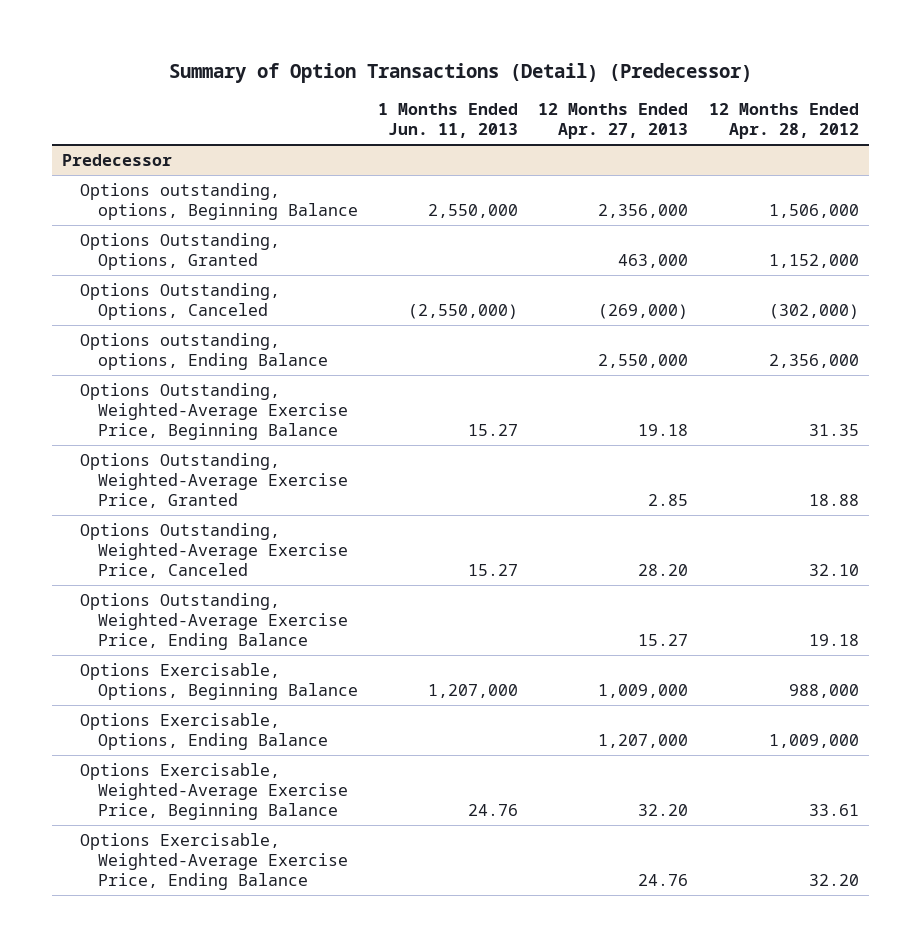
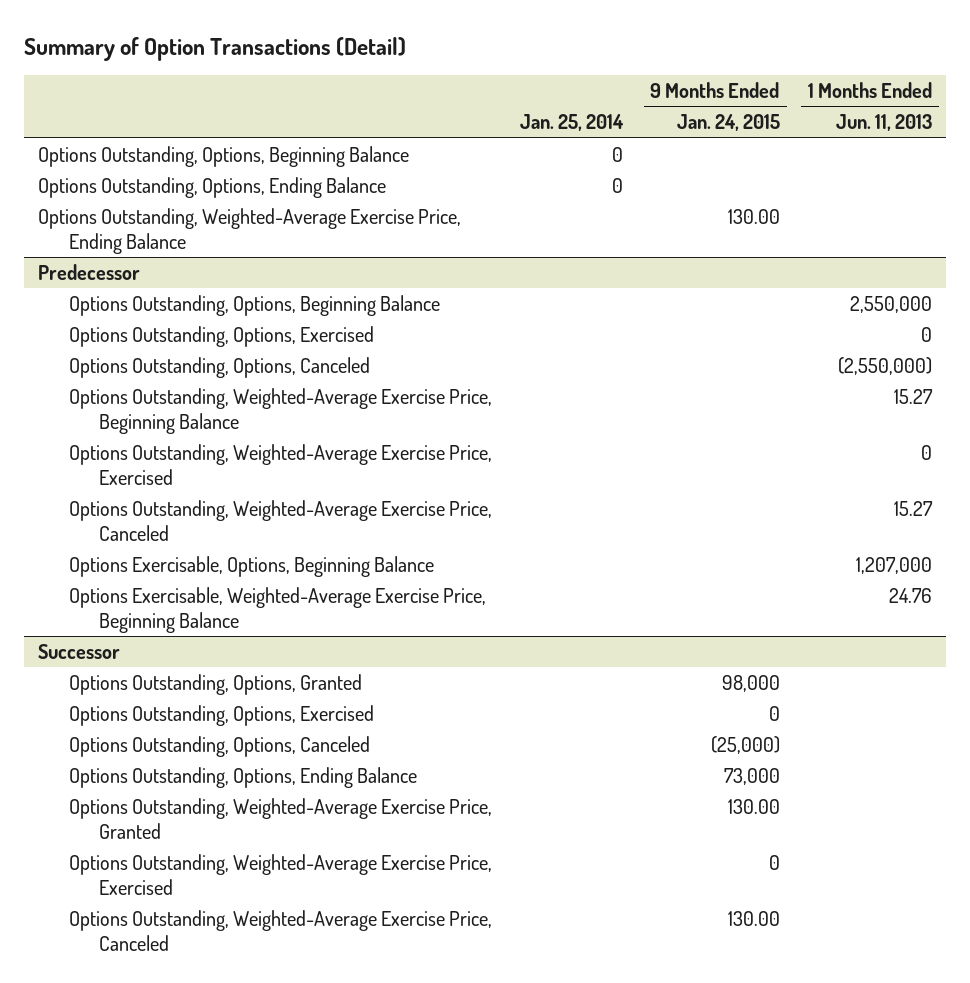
- Summary of Option Transactions (Detail) (Predecessor)
+ Summary of Option Transactions (Detail)
- | 1 Months Ended Jun. 11, 2013 | 12 Months Ended Apr. 27, 2013 | 12 Months Ended Apr. 28, 2012
+ | Jan. 25, 2014 | 9 Months Ended Jan. 24, 2015 | 1 Months Ended Jun. 11, 2013
+ Options Outstanding, Options, Beginning Balance | 0 | |
+ Options Outstanding, Options, Ending Balance | 0 | |
+ Options Outstanding, Weighted-Average Exercise Price, Ending Balance | | 130.00 |
@ Predecessor
- Options outstanding, options, Beginning Balance | 2,550,000 | 2,356,000 | 1,506,000
- Options Outstanding, Options, Granted | | 463,000 | 1,152,000
+ Options Outstanding, Options, Beginning Balance | | | 2,550,000
+ Options Outstanding, Options, Exercised | | | 0
- Options outstanding, options, Ending Balance | | 2,550,000 | 2,356,000
- Options Outstanding, Weighted-Average Exercise Price, Granted | | 2.85 | 18.88
+ Options Outstanding, Weighted-Average Exercise Price, Exercised | | | 0
- Options Outstanding, Weighted-Average Exercise Price, Ending Balance | | 15.27 | 19.18
- Options Exercisable, Options, Ending Balance | | 1,207,000 | 1,009,000
- Options Exercisable, Weighted-Average Exercise Price, Ending Balance | | 24.76 | 32.20
+ Successor
+ Options Outstanding, Options, Granted | | 98,000 |
+ Options Outstanding, Options, Exercised | | 0 |
+ Options Outstanding, Options, Canceled | | (25,000) |
+ Options Outstanding, Options, Ending Balance | | 73,000 |
+ Options Outstanding, Weighted-Average Exercise Price, Granted | | 130.00 |
+ Options Outstanding, Weighted-Average Exercise Price, Exercised | | 0 |
+ Options Outstanding, Weighted-Average Exercise Price, Canceled | | 130.00 |

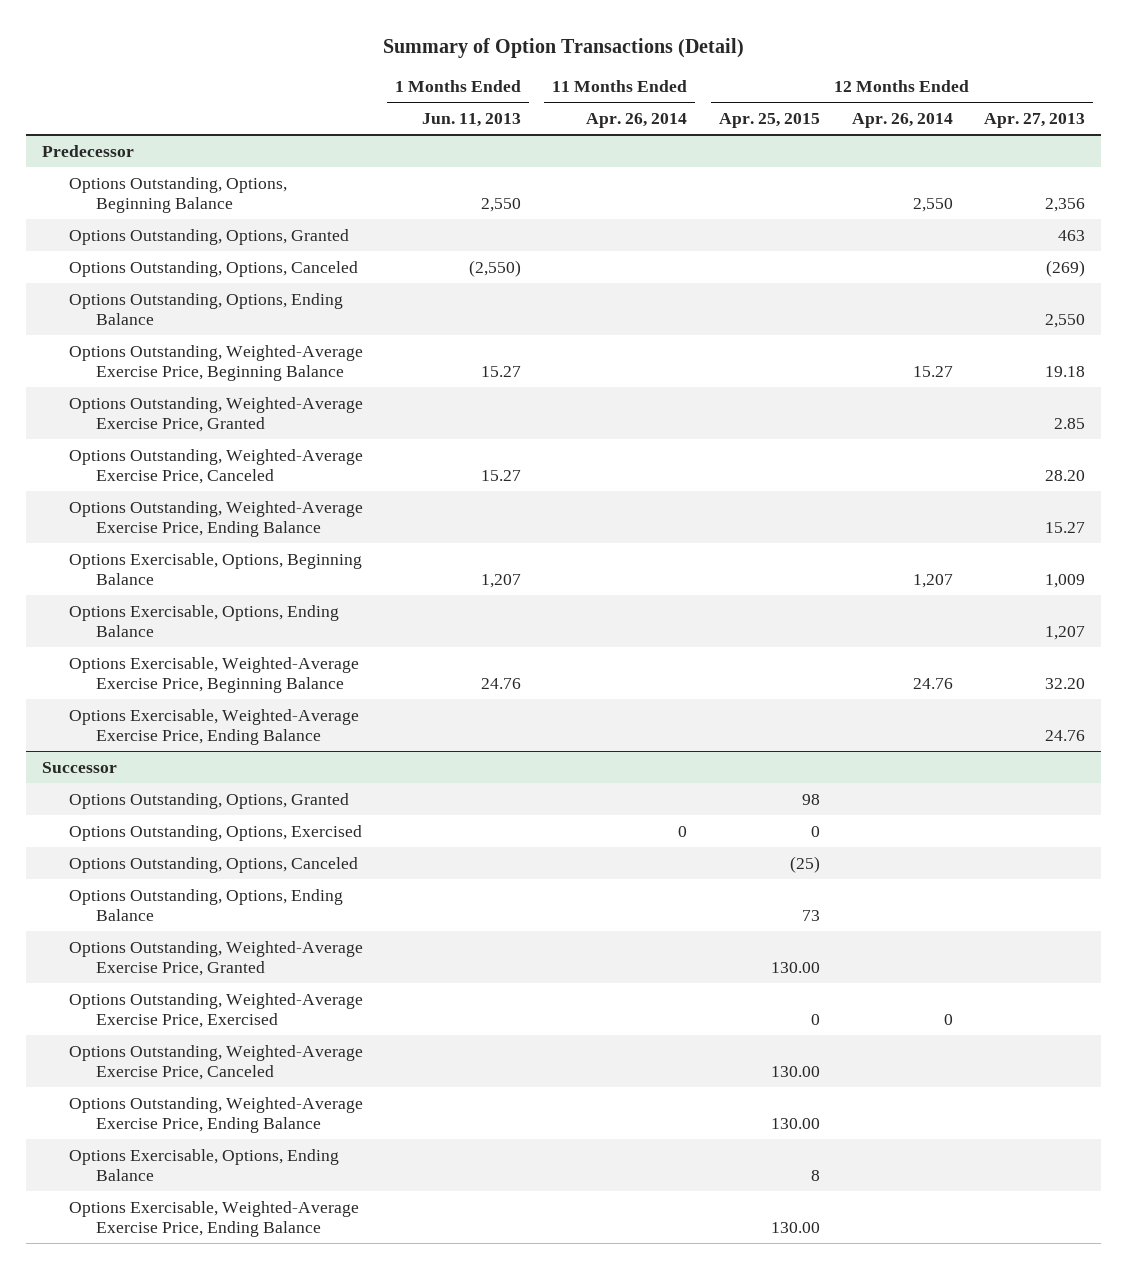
- | Jan. 25, 2014 | 9 Months Ended Jan. 24, 2015 | 1 Months Ended Jun. 11, 2013
+ | 1 Months Ended Jun. 11, 2013 | 11 Months Ended Apr. 26, 2014 | 12 Months Ended Apr. 25, 2015 | 12 Months Ended Apr. 26, 2014 | 12 Months Ended Apr. 27, 2013
- Options Outstanding, Options, Beginning Balance | 0 | |
- Options Outstanding, Options, Ending Balance | 0 | |
- Options Outstanding, Weighted-Average Exercise Price, Ending Balance | | 130.00 |
@ Predecessor
- Options Outstanding, Options, Beginning Balance | | | 2,550,000
- Options Outstanding, Options, Exercised | | | 0
- Options Outstanding, Options, Canceled | | | (2,550,000)
+ Options Outstanding, Options, Beginning Balance | 2,550 | | | 2,550 | 2,356
+ Options Outstanding, Options, Granted | | | | | 463
+ Options Outstanding, Options, Canceled | (2,550) | | | | (269)
+ Options Outstanding, Options, Ending Balance | | | | | 2,550
- Options Outstanding, Weighted-Average Exercise Price, Exercised | | | 0
+ Options Outstanding, Weighted-Average Exercise Price, Granted | | | | | 2.85
- Options Exercisable, Options, Beginning Balance | | | 1,207,000
+ Options Outstanding, Weighted-Average Exercise Price, Ending Balance | | | | | 15.27
+ Options Exercisable, Options, Beginning Balance | 1,207 | | | 1,207 | 1,009
+ Options Exercisable, Options, Ending Balance | | | | | 1,207
+ Options Exercisable, Weighted-Average Exercise Price, Ending Balance | | | | | 24.76
@ Successor
+ Options Outstanding, Weighted-Average Exercise Price, Ending Balance | | | 130.00 | |
+ Options Exercisable, Options, Ending Balance | | | 8 | |
+ Options Exercisable, Weighted-Average Exercise Price, Ending Balance | | | 130.00 | |

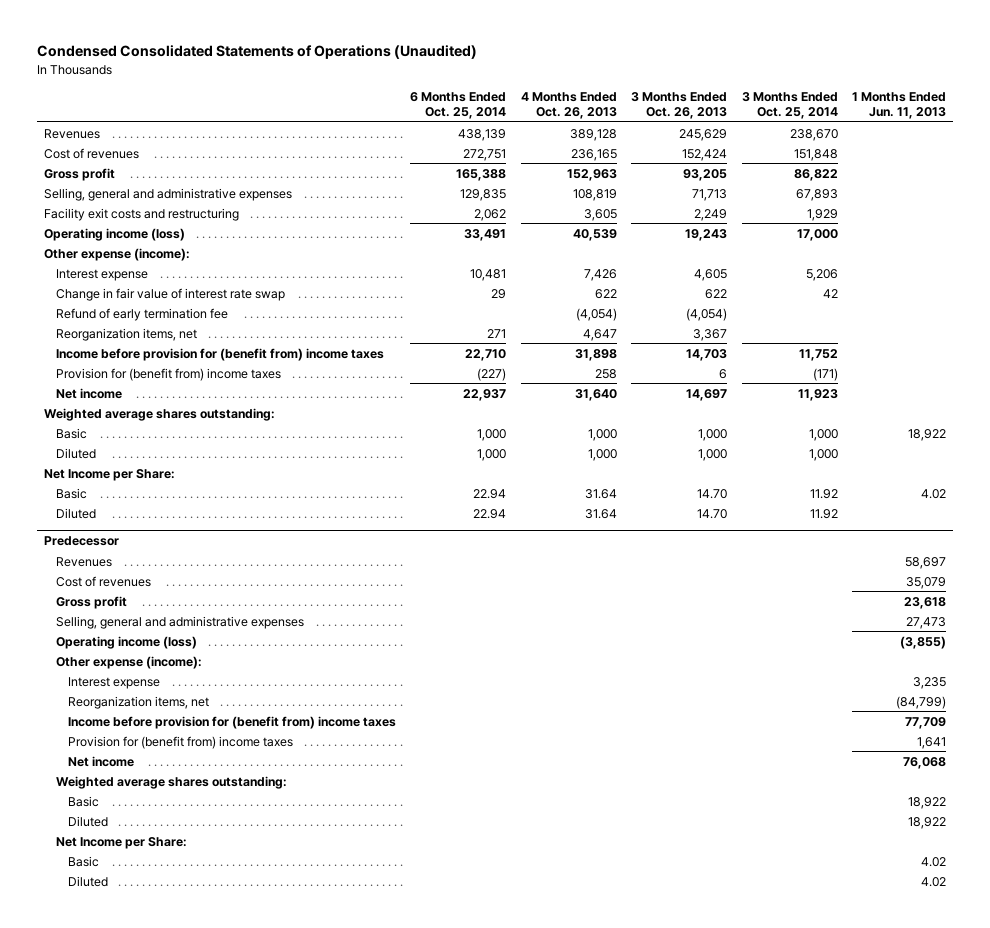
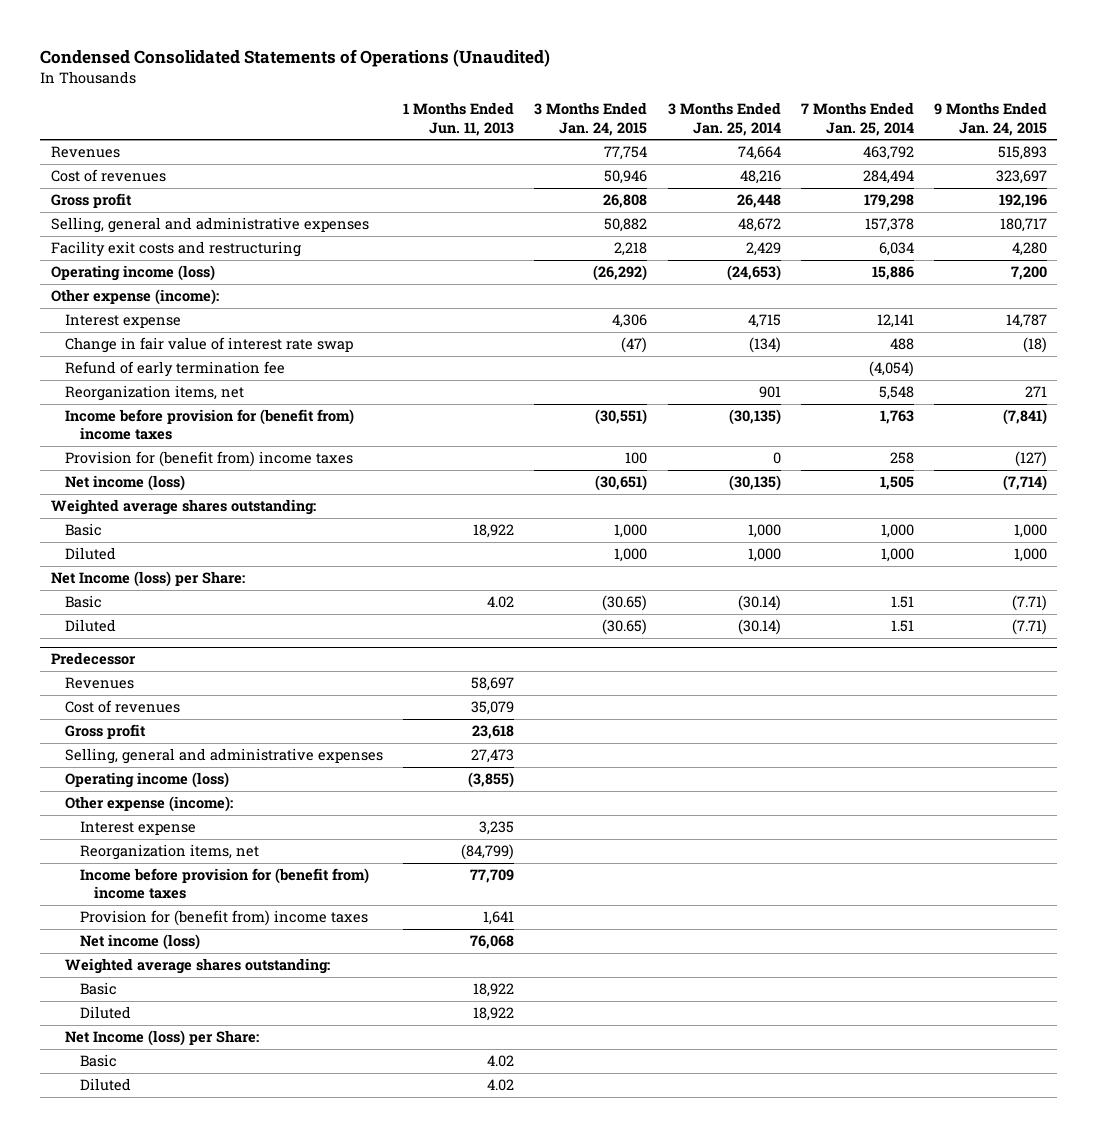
- | 6 Months Ended Oct. 25, 2014 | 4 Months Ended Oct. 26, 2013 | 3 Months Ended Oct. 26, 2013 | 3 Months Ended Oct. 25, 2014 | 1 Months Ended Jun. 11, 2013
+ | 1 Months Ended Jun. 11, 2013 | 3 Months Ended Jan. 24, 2015 | 3 Months Ended Jan. 25, 2014 | 7 Months Ended Jan. 25, 2014 | 9 Months Ended Jan. 24, 2015
- Net income | 22,937 | 31,640 | 14,697 | 11,923 |
+ Net income (loss) | | (30,651) | (30,135) | 1,505 | (7,714)
- Net Income per Share:
+ Net Income (loss) per Share:
@ Predecessor
- Net income | | | | | 76,068
+ Net income (loss) | 76,068 | | | |
- Net Income per Share:
+ Net Income (loss) per Share:

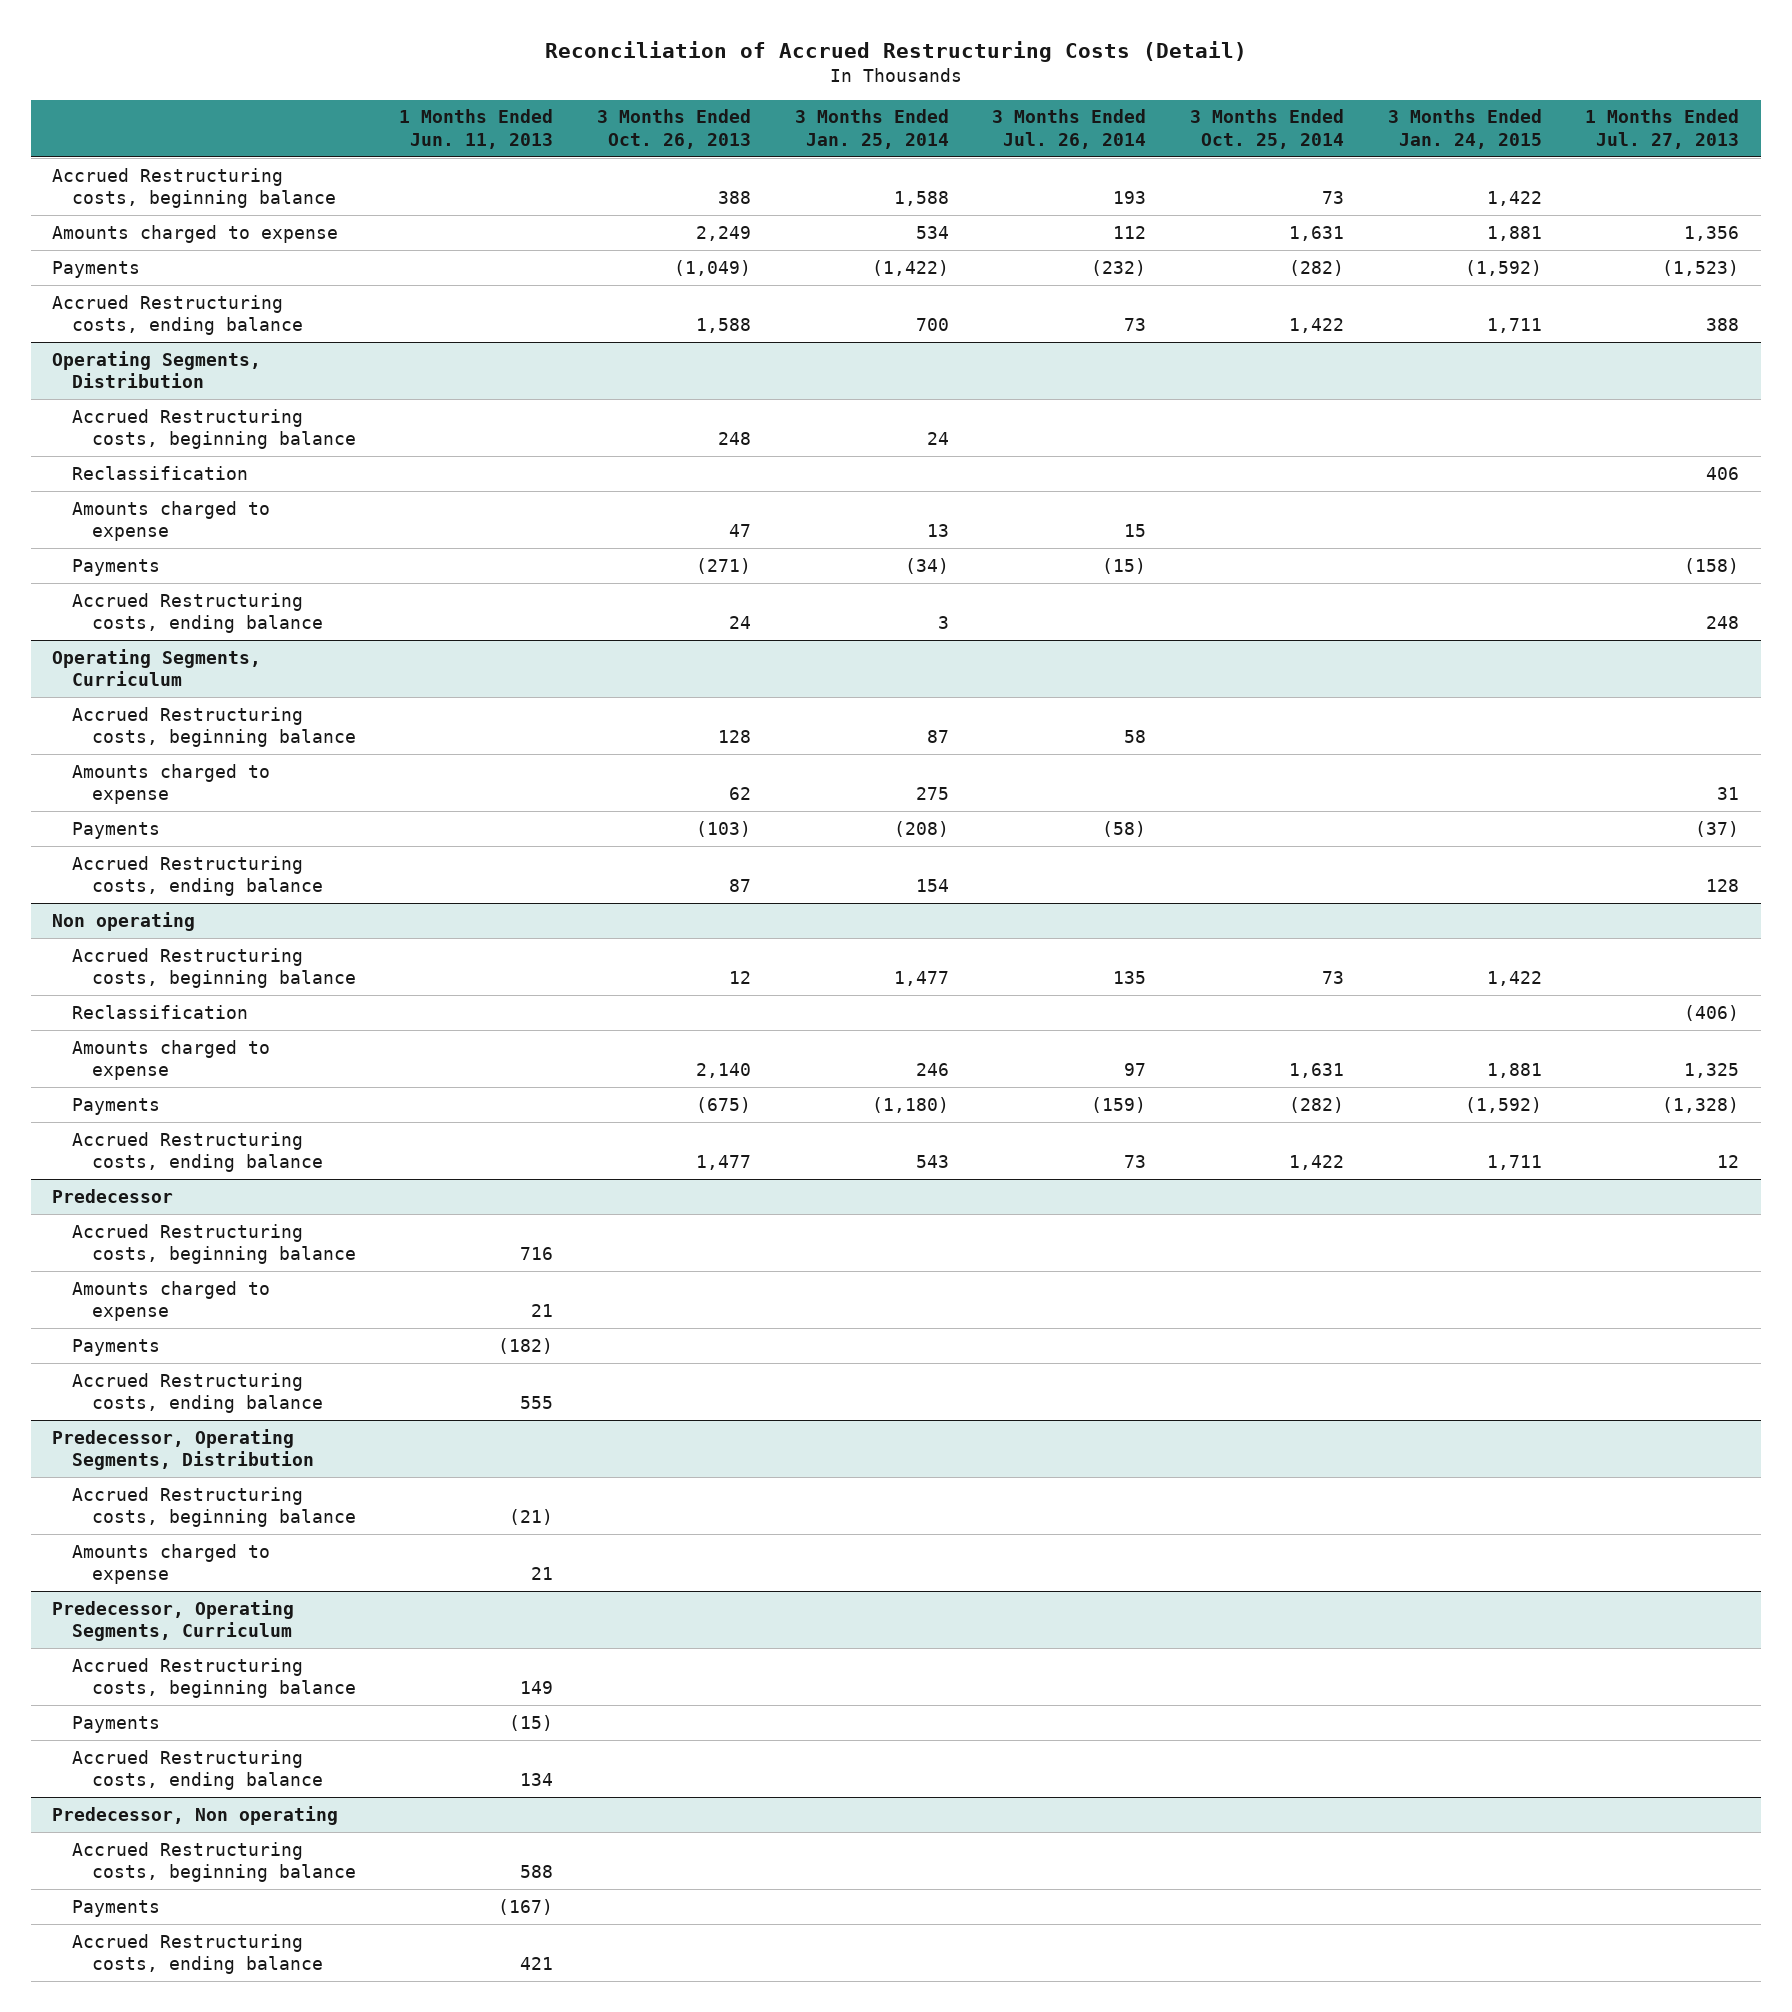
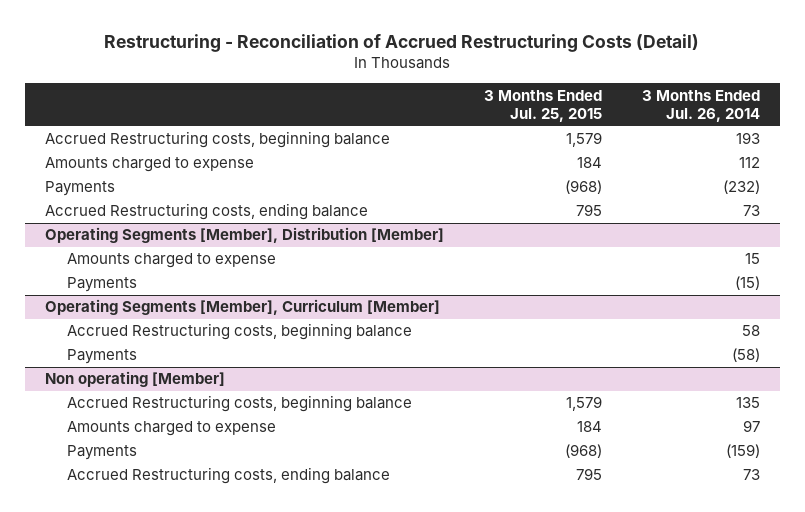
- Reconciliation of Accrued Restructuring Costs (Detail)
+ Restructuring - Reconciliation of Accrued Restructuring Costs (Detail)
- | 1 Months Ended Jun. 11, 2013 | 3 Months Ended Oct. 26, 2013 | 3 Months Ended Jan. 25, 2014 | 3 Months Ended Jul. 26, 2014 | 3 Months Ended Oct. 25, 2014 | 3 Months Ended Jan. 24, 2015 | 1 Months Ended Jul. 27, 2013
+ | 3 Months Ended Jul. 25, 2015 | 3 Months Ended Jul. 26, 2014
- Operating Segments, Distribution
- Accrued Restructuring costs, beginning balance | | 248 | 24 | | | |
- Reclassification | | | | | | | 406
+ Operating Segments [Member], Distribution [Member]
- Accrued Restructuring costs, ending balance | | 24 | 3 | | | | 248
- Operating Segments, Curriculum
+ Operating Segments [Member], Curriculum [Member]
- Amounts charged to expense | | 62 | 275 | | | | 31
- Accrued Restructuring costs, ending balance | | 87 | 154 | | | | 128
- Non operating
+ Non operating [Member]
- Reclassification | | | | | | | (406)
- Predecessor
- Accrued Restructuring costs, beginning balance | 716 | | | | | |
- Amounts charged to expense | 21 | | | | | |
- Payments | (182) | | | | | |
- Accrued Restructuring costs, ending balance | 555 | | | | | |
- Predecessor, Operating Segments, Distribution
- Accrued Restructuring costs, beginning balance | (21) | | | | | |
- Amounts charged to expense | 21 | | | | | |
- Predecessor, Operating Segments, Curriculum
- Accrued Restructuring costs, beginning balance | 149 | | | | | |
- Payments | (15) | | | | | |
- Accrued Restructuring costs, ending balance | 134 | | | | | |
- Predecessor, Non operating
- Accrued Restructuring costs, beginning balance | 588 | | | | | |
- Payments | (167) | | | | | |
- Accrued Restructuring costs, ending balance | 421 | | | | | |

